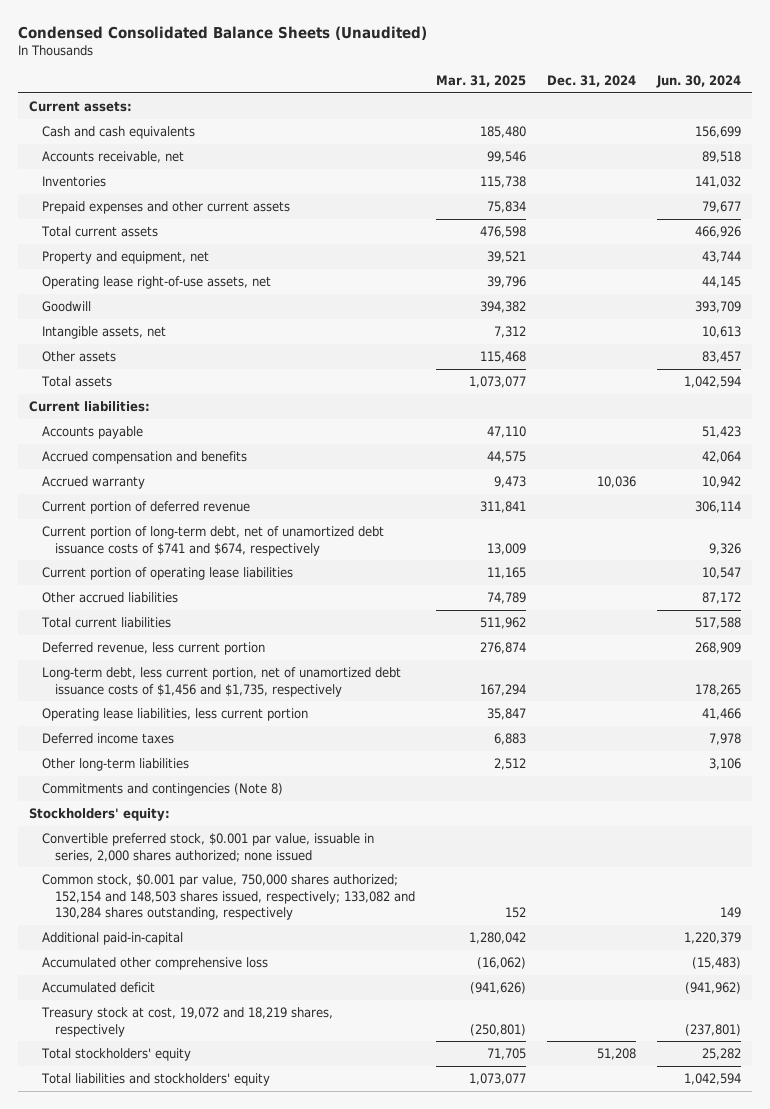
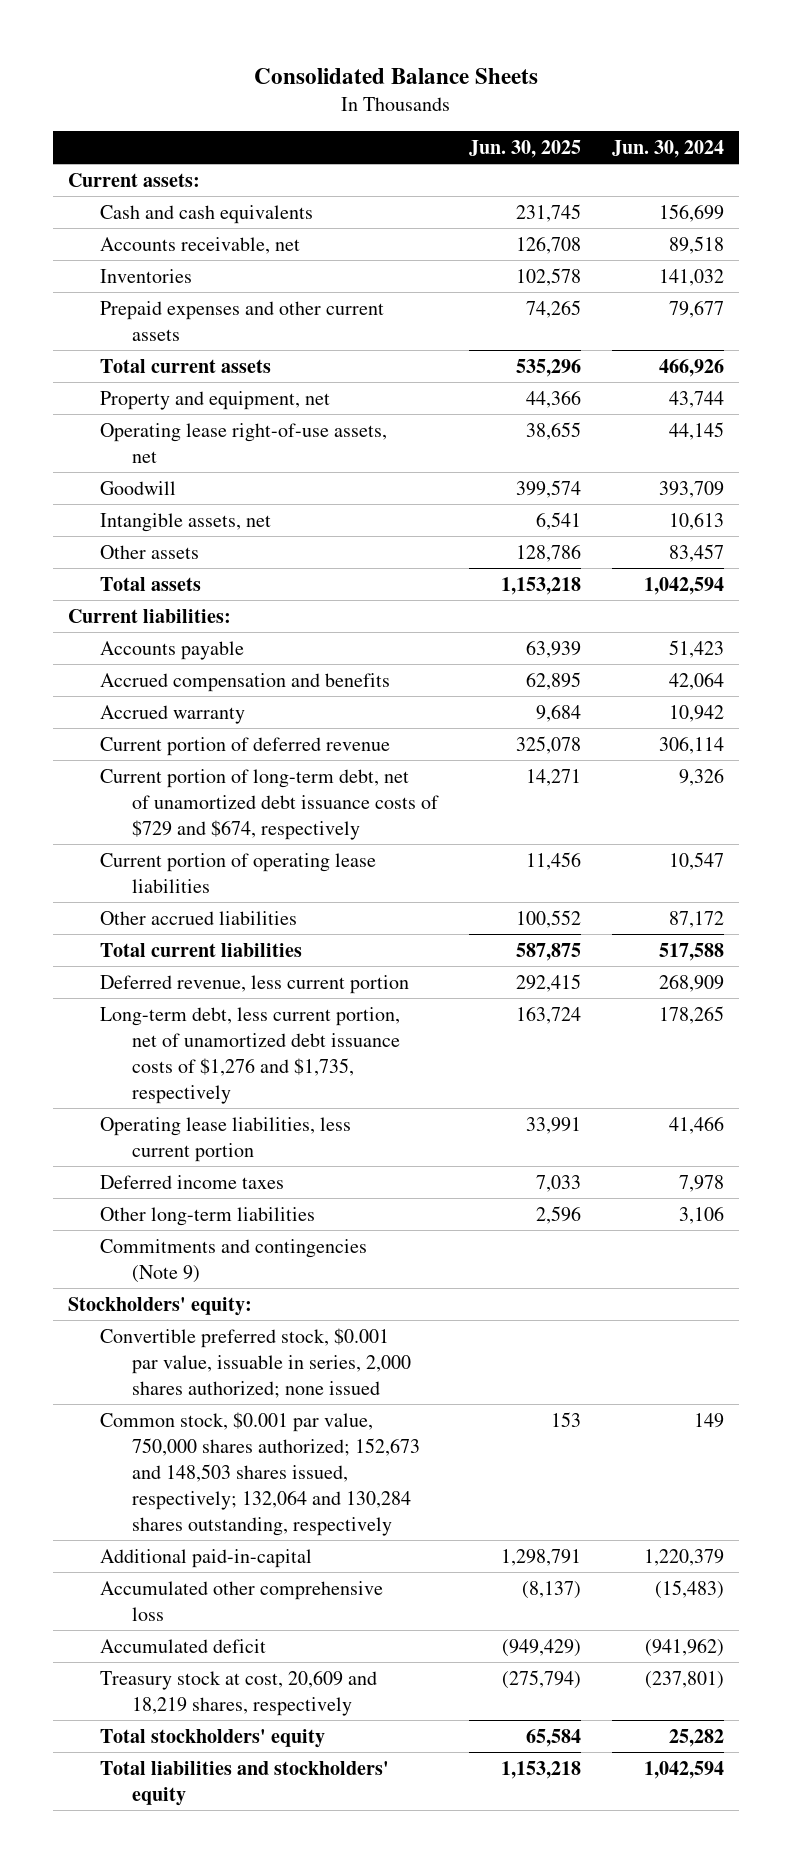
- Condensed Consolidated Balance Sheets (Unaudited)
+ Consolidated Balance Sheets
- | Mar. 31, 2025 | Dec. 31, 2024 | Jun. 30, 2024
+ | Jun. 30, 2025 | Jun. 30, 2024
- Current portion of long-term debt, net of unamortized debt issuance costs of $741 and $674, respectively | 13,009 | | 9,326
+ Current portion of long-term debt, net of unamortized debt issuance costs of $729 and $674, respectively | 14,271 | 9,326
- Long-term debt, less current portion, net of unamortized debt issuance costs of $1,456 and $1,735, respectively | 167,294 | | 178,265
+ Long-term debt, less current portion, net of unamortized debt issuance costs of $1,276 and $1,735, respectively | 163,724 | 178,265
- Commitments and contingencies (Note 8)
+ Commitments and contingencies (Note 9)
- Common stock, $0.001 par value, 750,000 shares authorized; 152,154 and 148,503 shares issued, respectively; 133,082 and 130,284 shares outstanding, respectively | 152 | | 149
+ Common stock, $0.001 par value, 750,000 shares authorized; 152,673 and 148,503 shares issued, respectively; 132,064 and 130,284 shares outstanding, respectively | 153 | 149
- Treasury stock at cost, 19,072 and 18,219 shares, respectively | (250,801) | | (237,801)
+ Treasury stock at cost, 20,609 and 18,219 shares, respectively | (275,794) | (237,801)

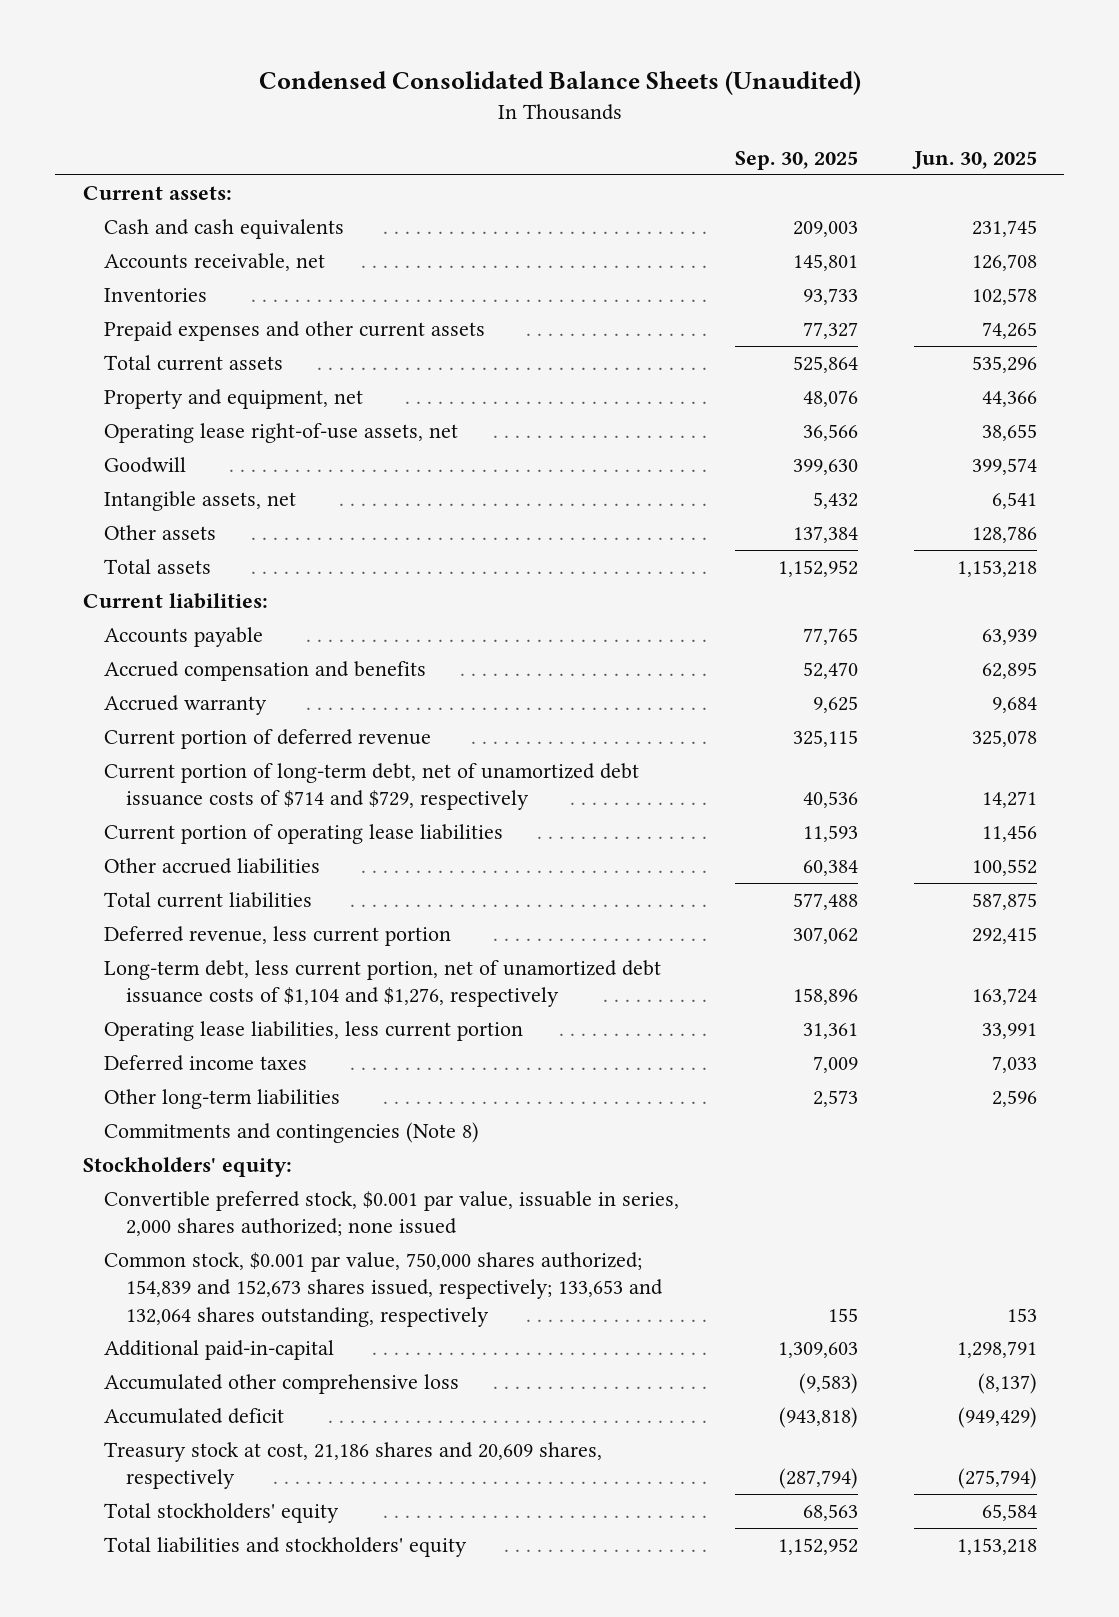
- Consolidated Balance Sheets
+ Condensed Consolidated Balance Sheets (Unaudited)
- | Jun. 30, 2025 | Jun. 30, 2024
+ | Sep. 30, 2025 | Jun. 30, 2025
- Current portion of long-term debt, net of unamortized debt issuance costs of $729 and $674, respectively | 14,271 | 9,326
+ Current portion of long-term debt, net of unamortized debt issuance costs of $714 and $729, respectively | 40,536 | 14,271
- Long-term debt, less current portion, net of unamortized debt issuance costs of $1,276 and $1,735, respectively | 163,724 | 178,265
+ Long-term debt, less current portion, net of unamortized debt issuance costs of $1,104 and $1,276, respectively | 158,896 | 163,724
- Commitments and contingencies (Note 9)
+ Commitments and contingencies (Note 8)
- Common stock, $0.001 par value, 750,000 shares authorized; 152,673 and 148,503 shares issued, respectively; 132,064 and 130,284 shares outstanding, respectively | 153 | 149
+ Common stock, $0.001 par value, 750,000 shares authorized; 154,839 and 152,673 shares issued, respectively; 133,653 and 132,064 shares outstanding, respectively | 155 | 153
- Treasury stock at cost, 20,609 and 18,219 shares, respectively | (275,794) | (237,801)
+ Treasury stock at cost, 21,186 shares and 20,609 shares, respectively | (287,794) | (275,794)

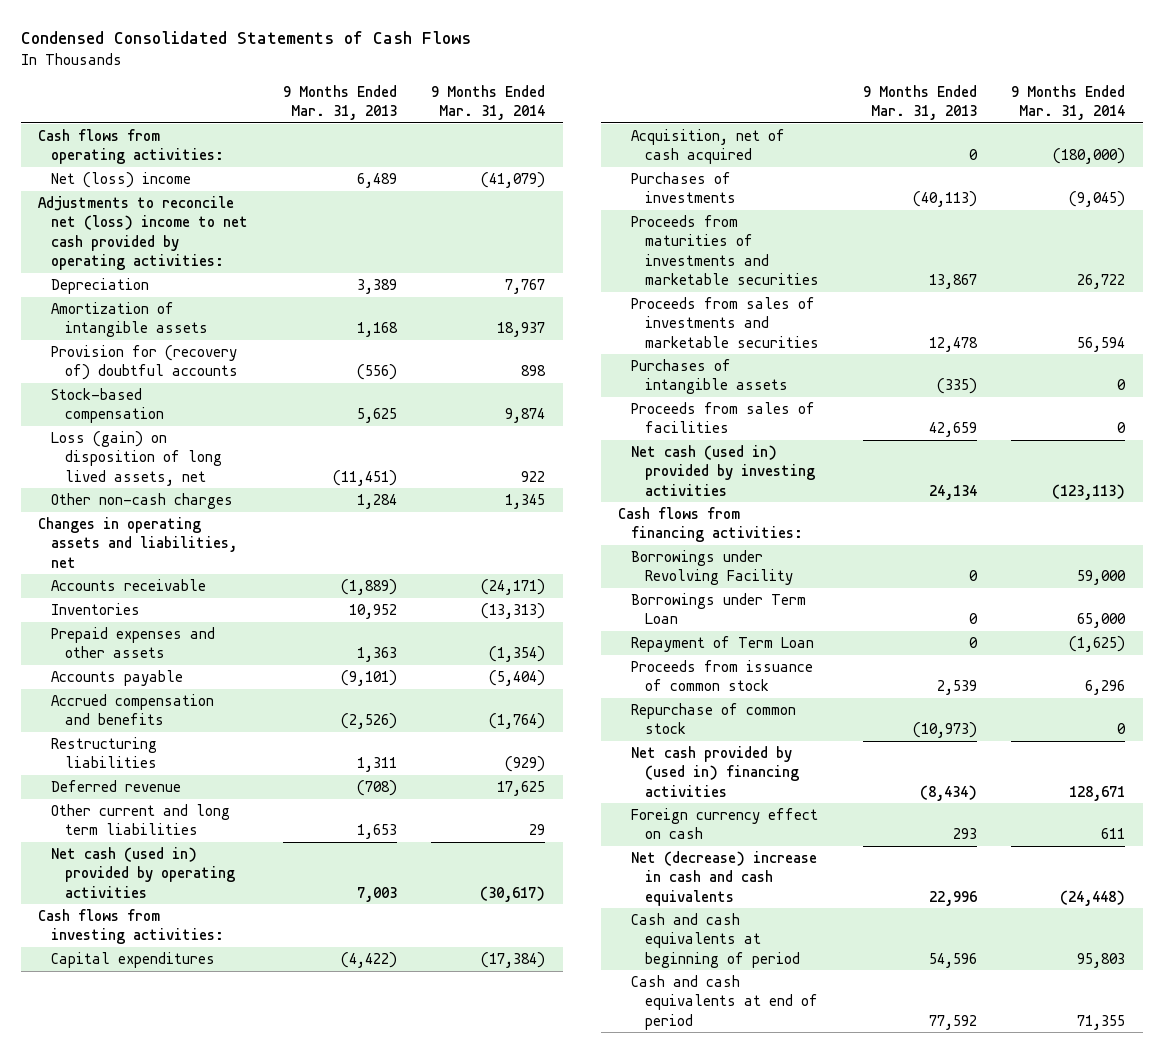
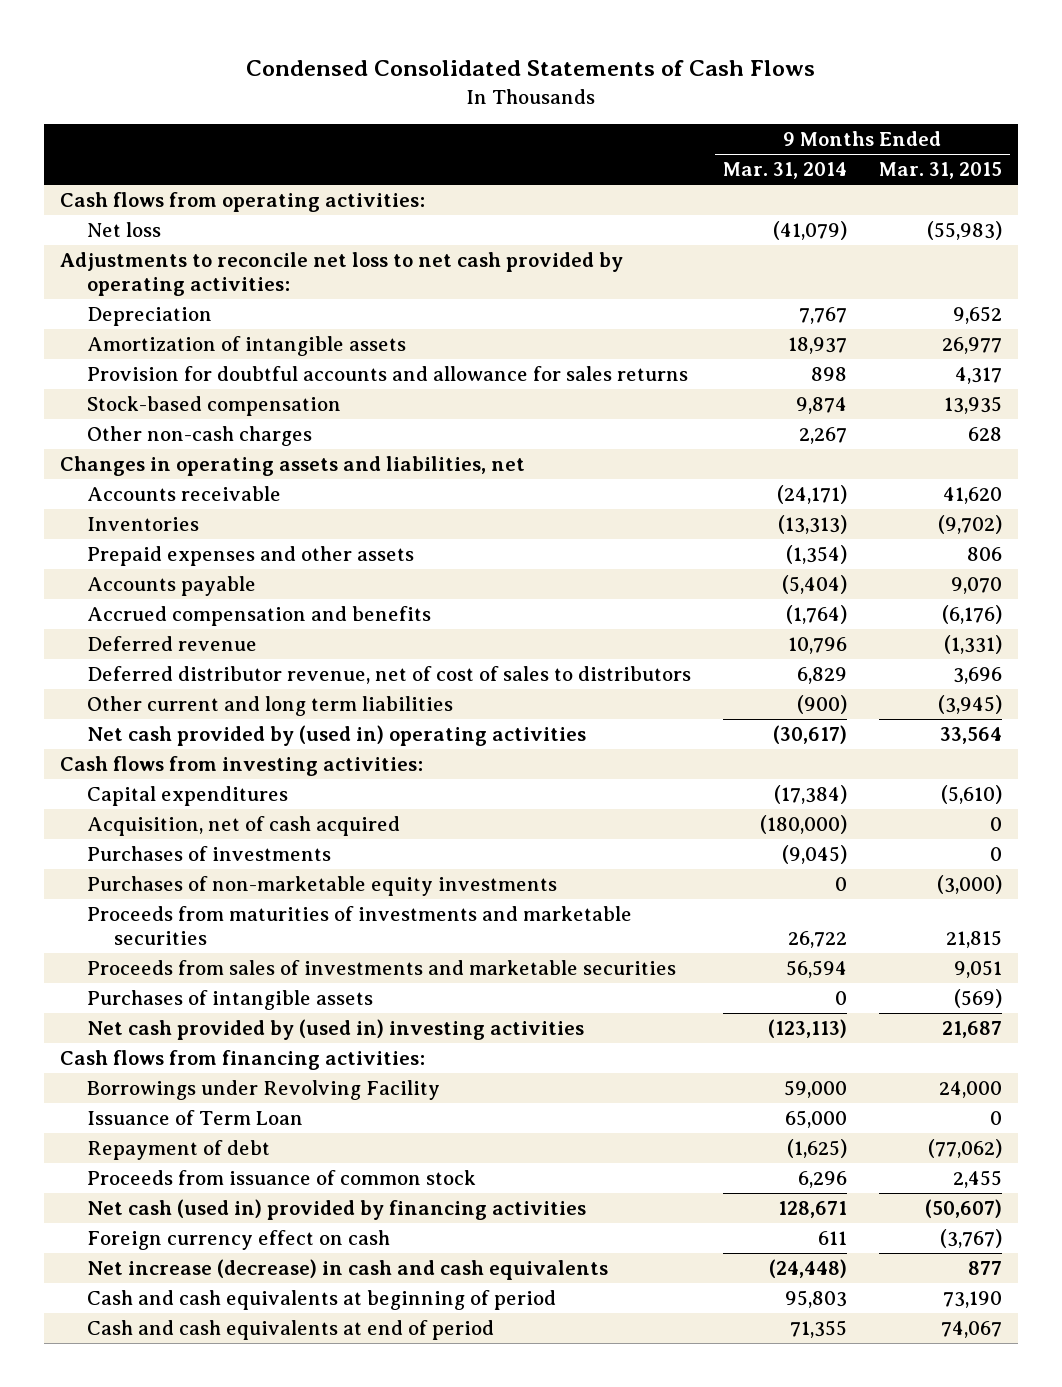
- | 9 Months Ended Mar. 31, 2013 | 9 Months Ended Mar. 31, 2014
+ | 9 Months Ended Mar. 31, 2014 | 9 Months Ended Mar. 31, 2015
- Net (loss) income | 6,489 | (41,079)
- Adjustments to reconcile net (loss) income to net cash provided by operating activities:
+ Net loss | (41,079) | (55,983)
+ Adjustments to reconcile net loss to net cash provided by operating activities:
- Provision for (recovery of) doubtful accounts | (556) | 898
+ Provision for doubtful accounts and allowance for sales returns | 898 | 4,317
- Loss (gain) on disposition of long lived assets, net | (11,451) | 922
- Other non-cash charges | 1,284 | 1,345
+ Other non-cash charges | 2,267 | 628
- Restructuring liabilities | 1,311 | (929)
- Deferred revenue | (708) | 17,625
- Other current and long term liabilities | 1,653 | 29
- Net cash (used in) provided by operating activities | 7,003 | (30,617)
+ Deferred revenue | 10,796 | (1,331)
+ Deferred distributor revenue, net of cost of sales to distributors | 6,829 | 3,696
+ Other current and long term liabilities | (900) | (3,945)
+ Net cash provided by (used in) operating activities | (30,617) | 33,564
+ Purchases of non-marketable equity investments | 0 | (3,000)
- Proceeds from sales of facilities | 42,659 | 0
- Net cash (used in) provided by investing activities | 24,134 | (123,113)
+ Net cash provided by (used in) investing activities | (123,113) | 21,687
- Borrowings under Term Loan | 0 | 65,000
- Repayment of Term Loan | 0 | (1,625)
+ Issuance of Term Loan | 65,000 | 0
+ Repayment of debt | (1,625) | (77,062)
- Repurchase of common stock | (10,973) | 0
- Net cash provided by (used in) financing activities | (8,434) | 128,671
+ Net cash (used in) provided by financing activities | 128,671 | (50,607)
- Net (decrease) increase in cash and cash equivalents | 22,996 | (24,448)
+ Net increase (decrease) in cash and cash equivalents | (24,448) | 877

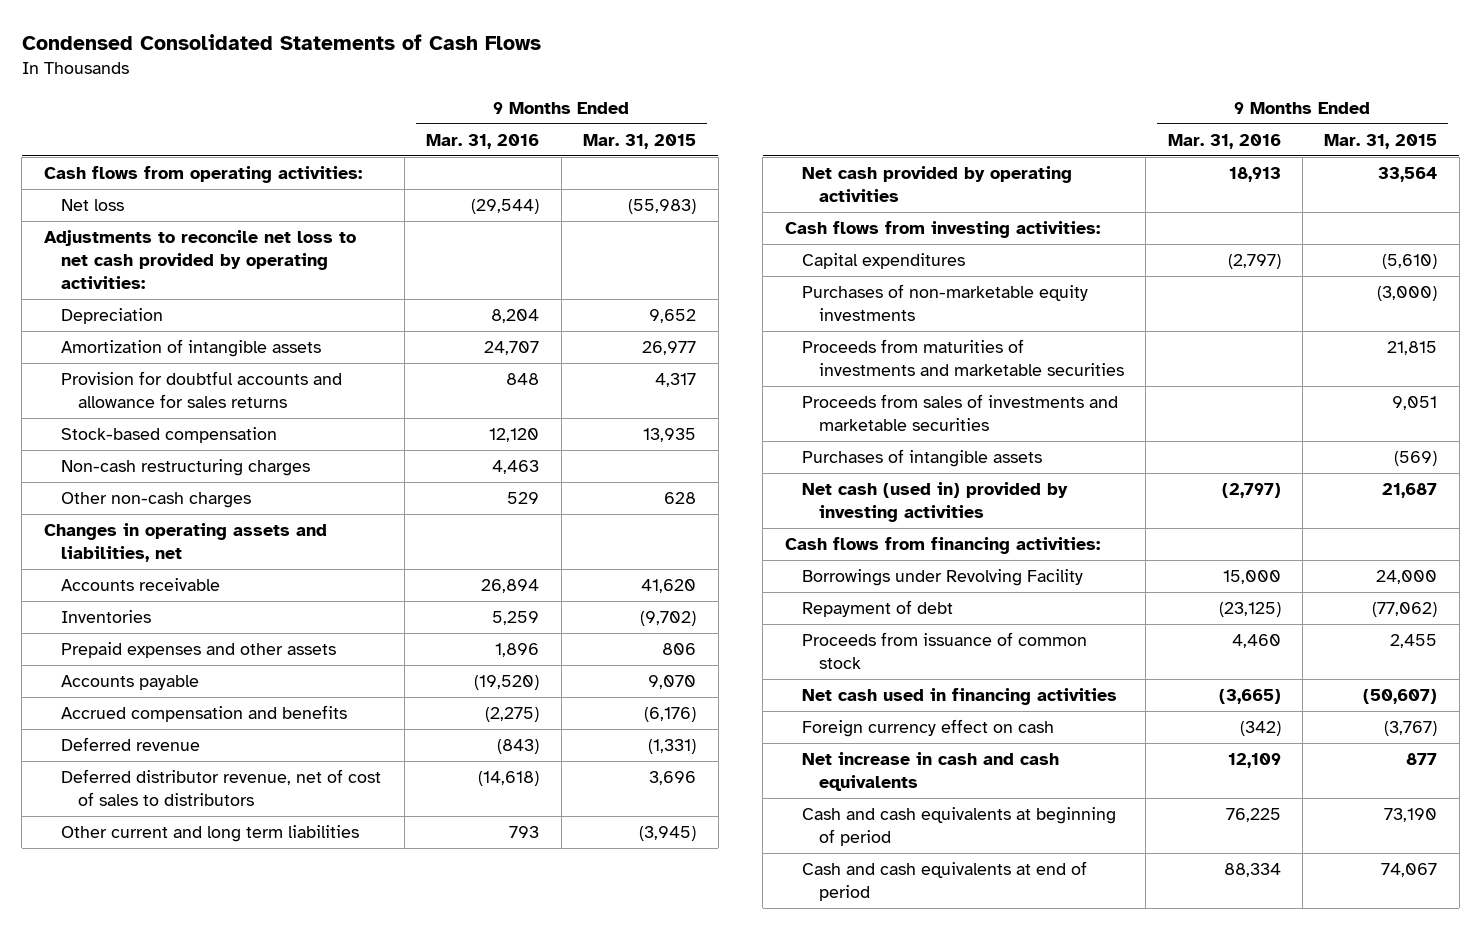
- | 9 Months Ended Mar. 31, 2014 | 9 Months Ended Mar. 31, 2015
+ | 9 Months Ended Mar. 31, 2016 | 9 Months Ended Mar. 31, 2015
+ Non-cash restructuring charges | 4,463 |
- Net cash provided by (used in) operating activities | (30,617) | 33,564
+ Net cash provided by operating activities | 18,913 | 33,564
- Acquisition, net of cash acquired | (180,000) | 0
- Purchases of investments | (9,045) | 0
- Net cash provided by (used in) investing activities | (123,113) | 21,687
+ Net cash (used in) provided by investing activities | (2,797) | 21,687
- Issuance of Term Loan | 65,000 | 0
- Net cash (used in) provided by financing activities | 128,671 | (50,607)
+ Net cash used in financing activities | (3,665) | (50,607)
- Net increase (decrease) in cash and cash equivalents | (24,448) | 877
+ Net increase in cash and cash equivalents | 12,109 | 877

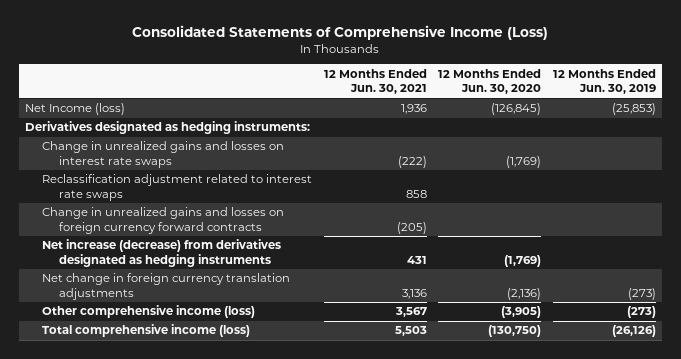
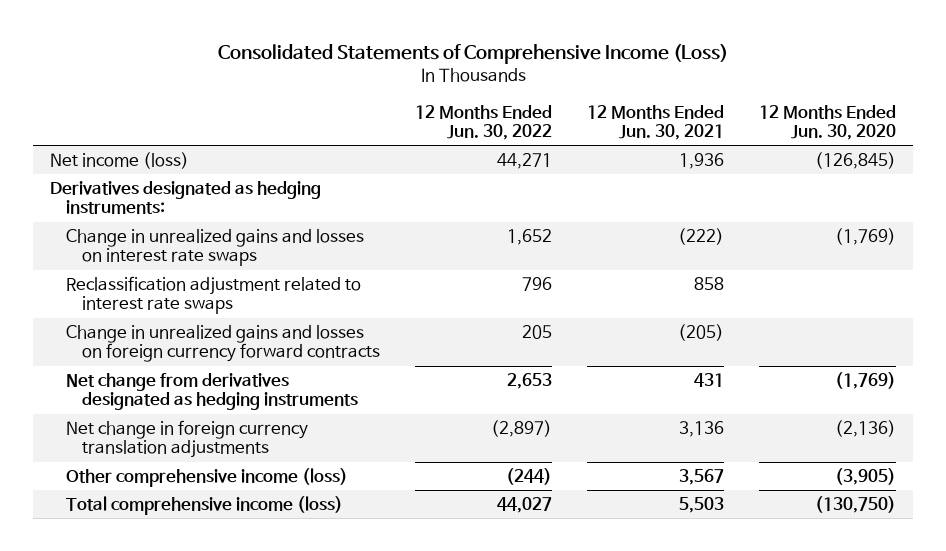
- | 12 Months Ended Jun. 30, 2021 | 12 Months Ended Jun. 30, 2020 | 12 Months Ended Jun. 30, 2019
+ | 12 Months Ended Jun. 30, 2022 | 12 Months Ended Jun. 30, 2021 | 12 Months Ended Jun. 30, 2020
- Net Income (loss) | 1,936 | (126,845) | (25,853)
+ Net income (loss) | 44,271 | 1,936 | (126,845)
- Net increase (decrease) from derivatives designated as hedging instruments | 431 | (1,769) |
+ Net change from derivatives designated as hedging instruments | 2,653 | 431 | (1,769)

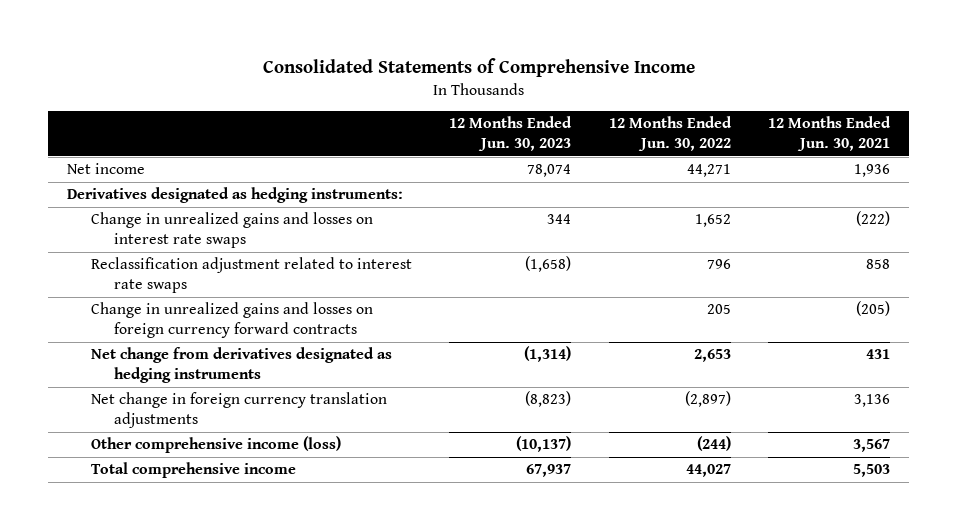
- Consolidated Statements of Comprehensive Income (Loss)
+ Consolidated Statements of Comprehensive Income
- | 12 Months Ended Jun. 30, 2022 | 12 Months Ended Jun. 30, 2021 | 12 Months Ended Jun. 30, 2020
+ | 12 Months Ended Jun. 30, 2023 | 12 Months Ended Jun. 30, 2022 | 12 Months Ended Jun. 30, 2021
- Net income (loss) | 44,271 | 1,936 | (126,845)
+ Net income | 78,074 | 44,271 | 1,936
- Total comprehensive income (loss) | 44,027 | 5,503 | (130,750)
+ Total comprehensive income | 67,937 | 44,027 | 5,503

